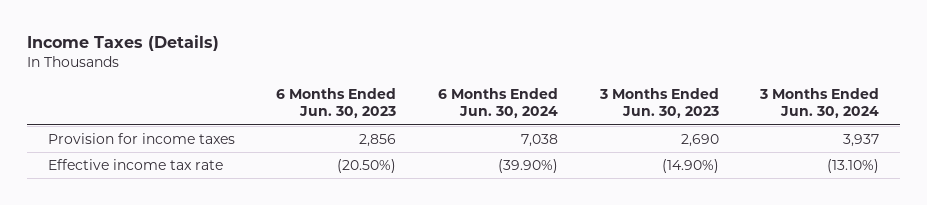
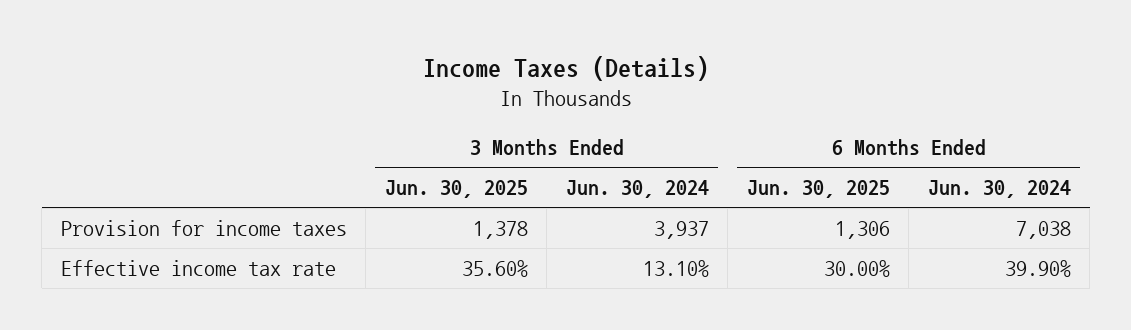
- | 6 Months Ended Jun. 30, 2023 | 6 Months Ended Jun. 30, 2024 | 3 Months Ended Jun. 30, 2023 | 3 Months Ended Jun. 30, 2024
+ | 3 Months Ended Jun. 30, 2025 | 3 Months Ended Jun. 30, 2024 | 6 Months Ended Jun. 30, 2025 | 6 Months Ended Jun. 30, 2024
- Effective income tax rate | (20.50%) | (39.90%) | (14.90%) | (13.10%)
+ Effective income tax rate | 35.60% | 13.10% | 30.00% | 39.90%

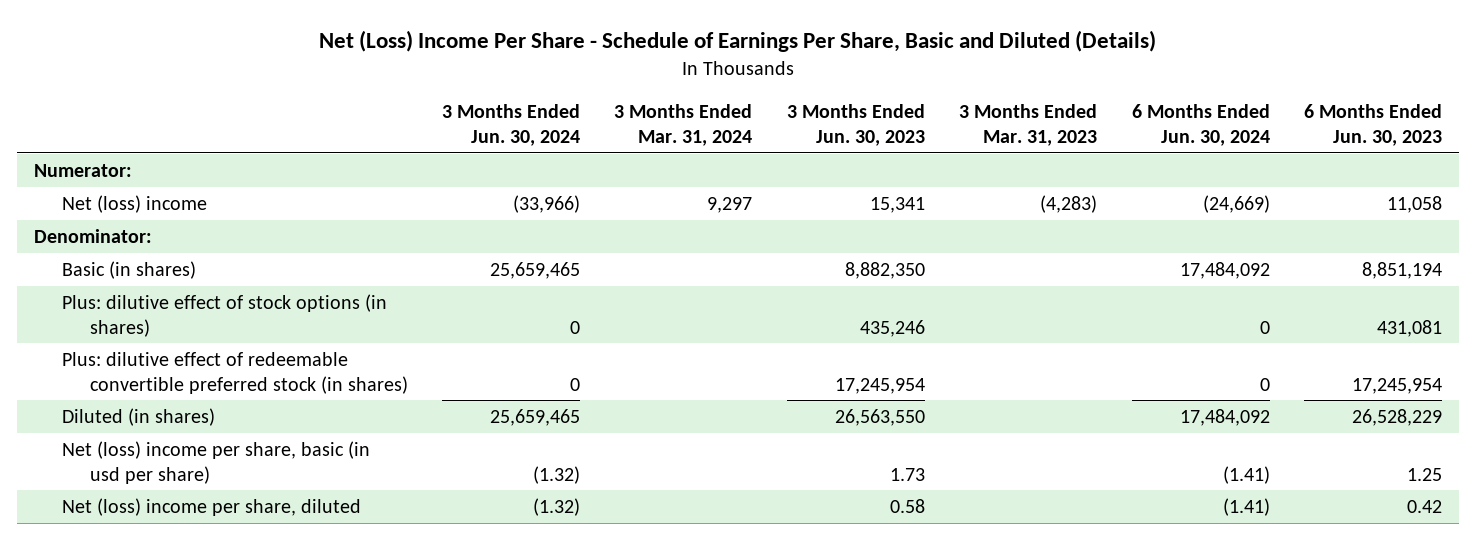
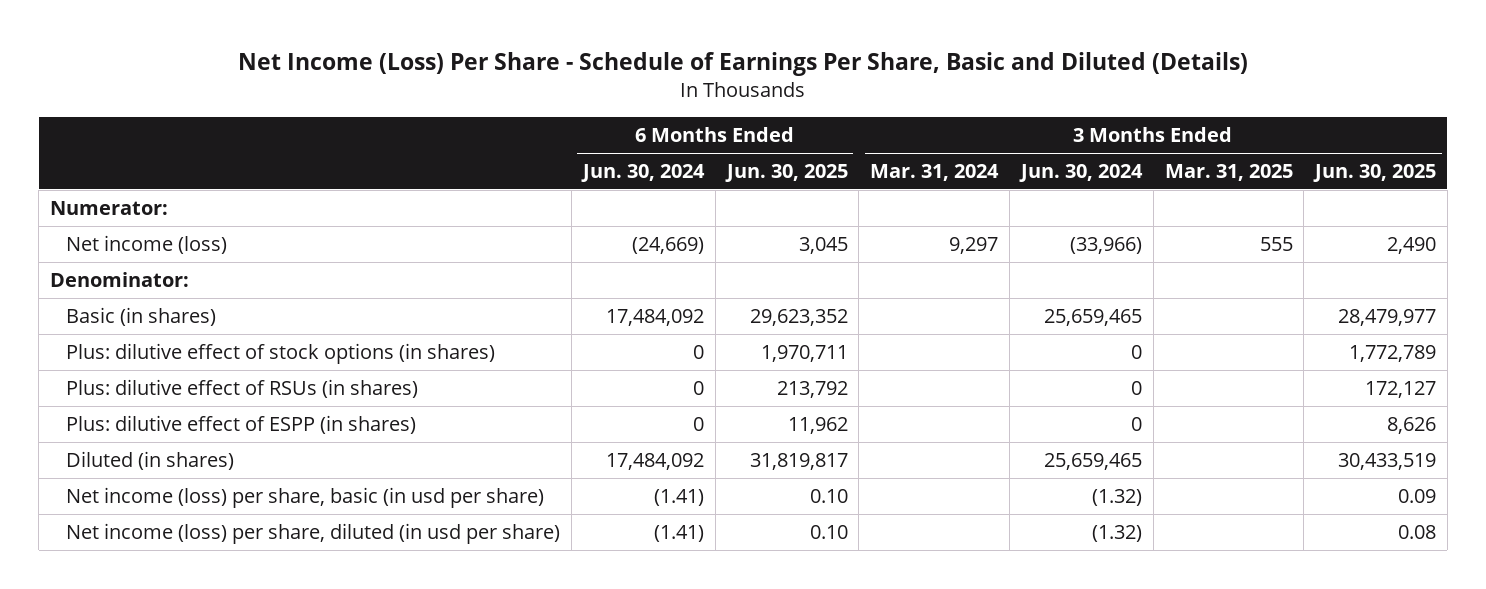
- Net (Loss) Income Per Share - Schedule of Earnings Per Share, Basic and Diluted (Details)
+ Net Income (Loss) Per Share - Schedule of Earnings Per Share, Basic and Diluted (Details)
- | 3 Months Ended Jun. 30, 2024 | 3 Months Ended Mar. 31, 2024 | 3 Months Ended Jun. 30, 2023 | 3 Months Ended Mar. 31, 2023 | 6 Months Ended Jun. 30, 2024 | 6 Months Ended Jun. 30, 2023
+ | 6 Months Ended Jun. 30, 2024 | 6 Months Ended Jun. 30, 2025 | 3 Months Ended Mar. 31, 2024 | 3 Months Ended Jun. 30, 2024 | 3 Months Ended Mar. 31, 2025 | 3 Months Ended Jun. 30, 2025
- Net (loss) income | (33,966) | 9,297 | 15,341 | (4,283) | (24,669) | 11,058
+ Net income (loss) | (24,669) | 3,045 | 9,297 | (33,966) | 555 | 2,490
- Plus: dilutive effect of redeemable convertible preferred stock (in shares) | 0 | | 17,245,954 | | 0 | 17,245,954
+ Plus: dilutive effect of RSUs (in shares) | 0 | 213,792 | | 0 | | 172,127
+ Plus: dilutive effect of ESPP (in shares) | 0 | 11,962 | | 0 | | 8,626
- Net (loss) income per share, basic (in usd per share) | (1.32) | | 1.73 | | (1.41) | 1.25
- Net (loss) income per share, diluted | (1.32) | | 0.58 | | (1.41) | 0.42
+ Net income (loss) per share, basic (in usd per share) | (1.41) | 0.10 | | (1.32) | | 0.09
+ Net income (loss) per share, diluted (in usd per share) | (1.41) | 0.10 | | (1.32) | | 0.08

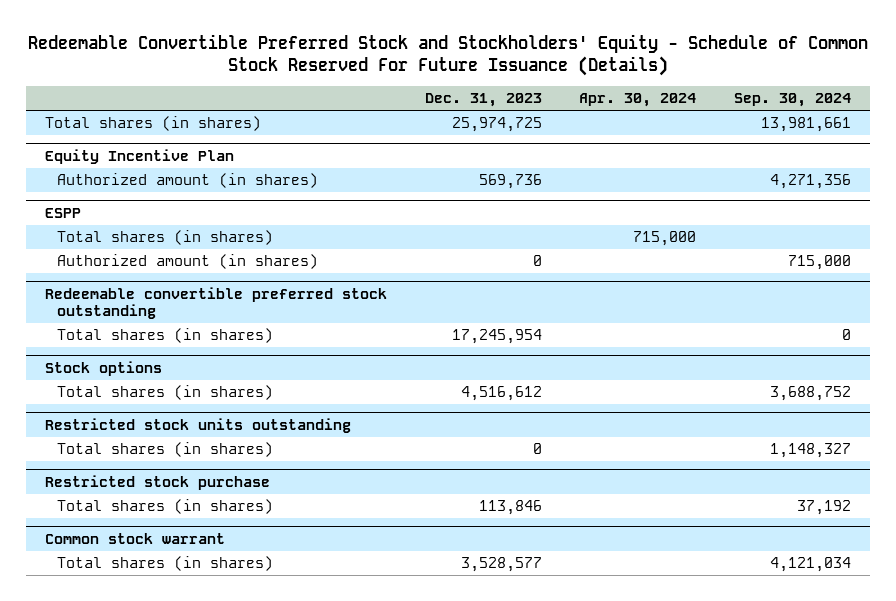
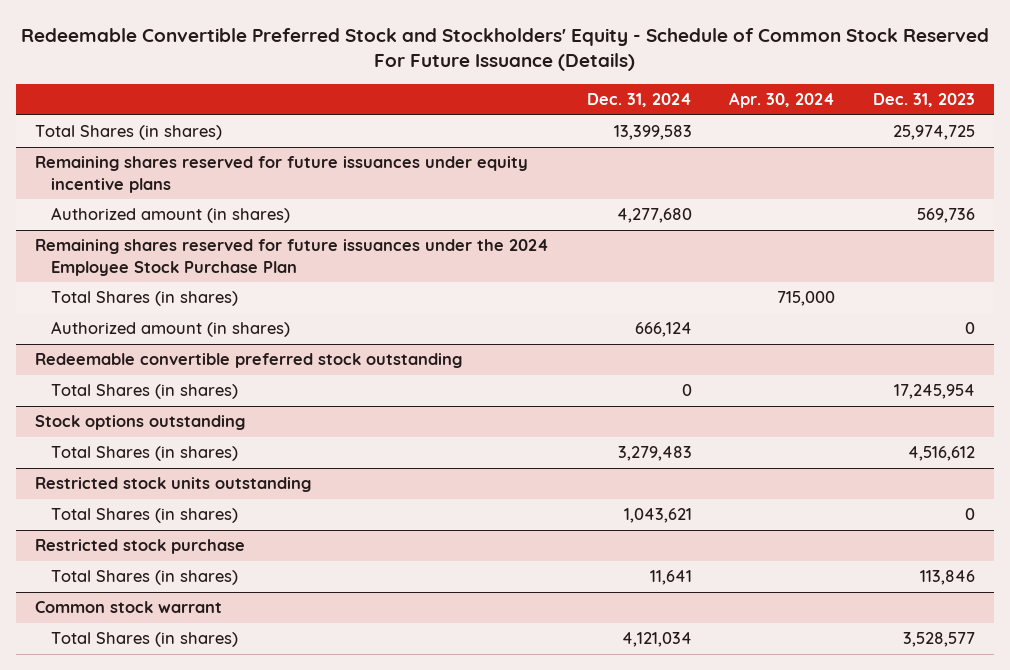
- | Dec. 31, 2023 | Apr. 30, 2024 | Sep. 30, 2024
+ | Dec. 31, 2024 | Apr. 30, 2024 | Dec. 31, 2023
- Total shares (in shares) | 25,974,725 | | 13,981,661
- Equity Incentive Plan
+ Total Shares (in shares) | 13,399,583 | | 25,974,725
+ Remaining shares reserved for future issuances under equity incentive plans
- ESPP
- Total shares (in shares) | | 715,000 |
+ Remaining shares reserved for future issuances under the 2024 Employee Stock Purchase Plan
+ Total Shares (in shares) | | 715,000 |
@ Redeemable convertible preferred stock outstanding
- Total shares (in shares) | 17,245,954 | | 0
- Stock options
- Total shares (in shares) | 4,516,612 | | 3,688,752
@ Redeemable convertible preferred stock outstanding
+ Total Shares (in shares) | 0 | | 17,245,954
+ Stock options outstanding
+ Total Shares (in shares) | 3,279,483 | | 4,516,612
@ Restricted stock units outstanding
- Total shares (in shares) | 0 | | 1,148,327
+ Total Shares (in shares) | 1,043,621 | | 0
@ Restricted stock purchase
- Total shares (in shares) | 113,846 | | 37,192
+ Total Shares (in shares) | 11,641 | | 113,846
@ Common stock warrant
- Total shares (in shares) | 3,528,577 | | 4,121,034
+ Total Shares (in shares) | 4,121,034 | | 3,528,577

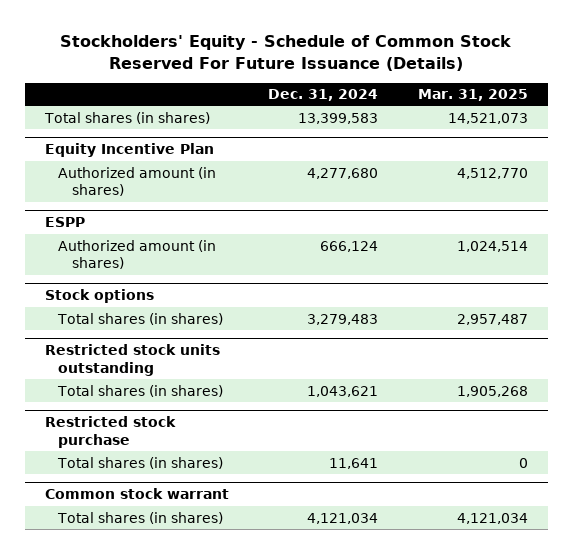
- Redeemable Convertible Preferred Stock and Stockholders' Equity - Schedule of Common Stock Reserved For Future Issuance (Details)
+ Stockholders' Equity - Schedule of Common Stock Reserved For Future Issuance (Details)
- | Dec. 31, 2024 | Apr. 30, 2024 | Dec. 31, 2023
+ | Dec. 31, 2024 | Mar. 31, 2025
- Total Shares (in shares) | 13,399,583 | | 25,974,725
- Remaining shares reserved for future issuances under equity incentive plans
+ Total shares (in shares) | 13,399,583 | 14,521,073
+ Equity Incentive Plan
- Remaining shares reserved for future issuances under the 2024 Employee Stock Purchase Plan
- Total Shares (in shares) | | 715,000 |
+ ESPP
- Redeemable convertible preferred stock outstanding
- Total Shares (in shares) | 0 | | 17,245,954
- Stock options outstanding
- Total Shares (in shares) | 3,279,483 | | 4,516,612
+ Stock options
+ Total shares (in shares) | 3,279,483 | 2,957,487
@ Restricted stock units outstanding
- Total Shares (in shares) | 1,043,621 | | 0
+ Total shares (in shares) | 1,043,621 | 1,905,268
@ Restricted stock purchase
- Total Shares (in shares) | 11,641 | | 113,846
+ Total shares (in shares) | 11,641 | 0
@ Common stock warrant
- Total Shares (in shares) | 4,121,034 | | 3,528,577
+ Total shares (in shares) | 4,121,034 | 4,121,034

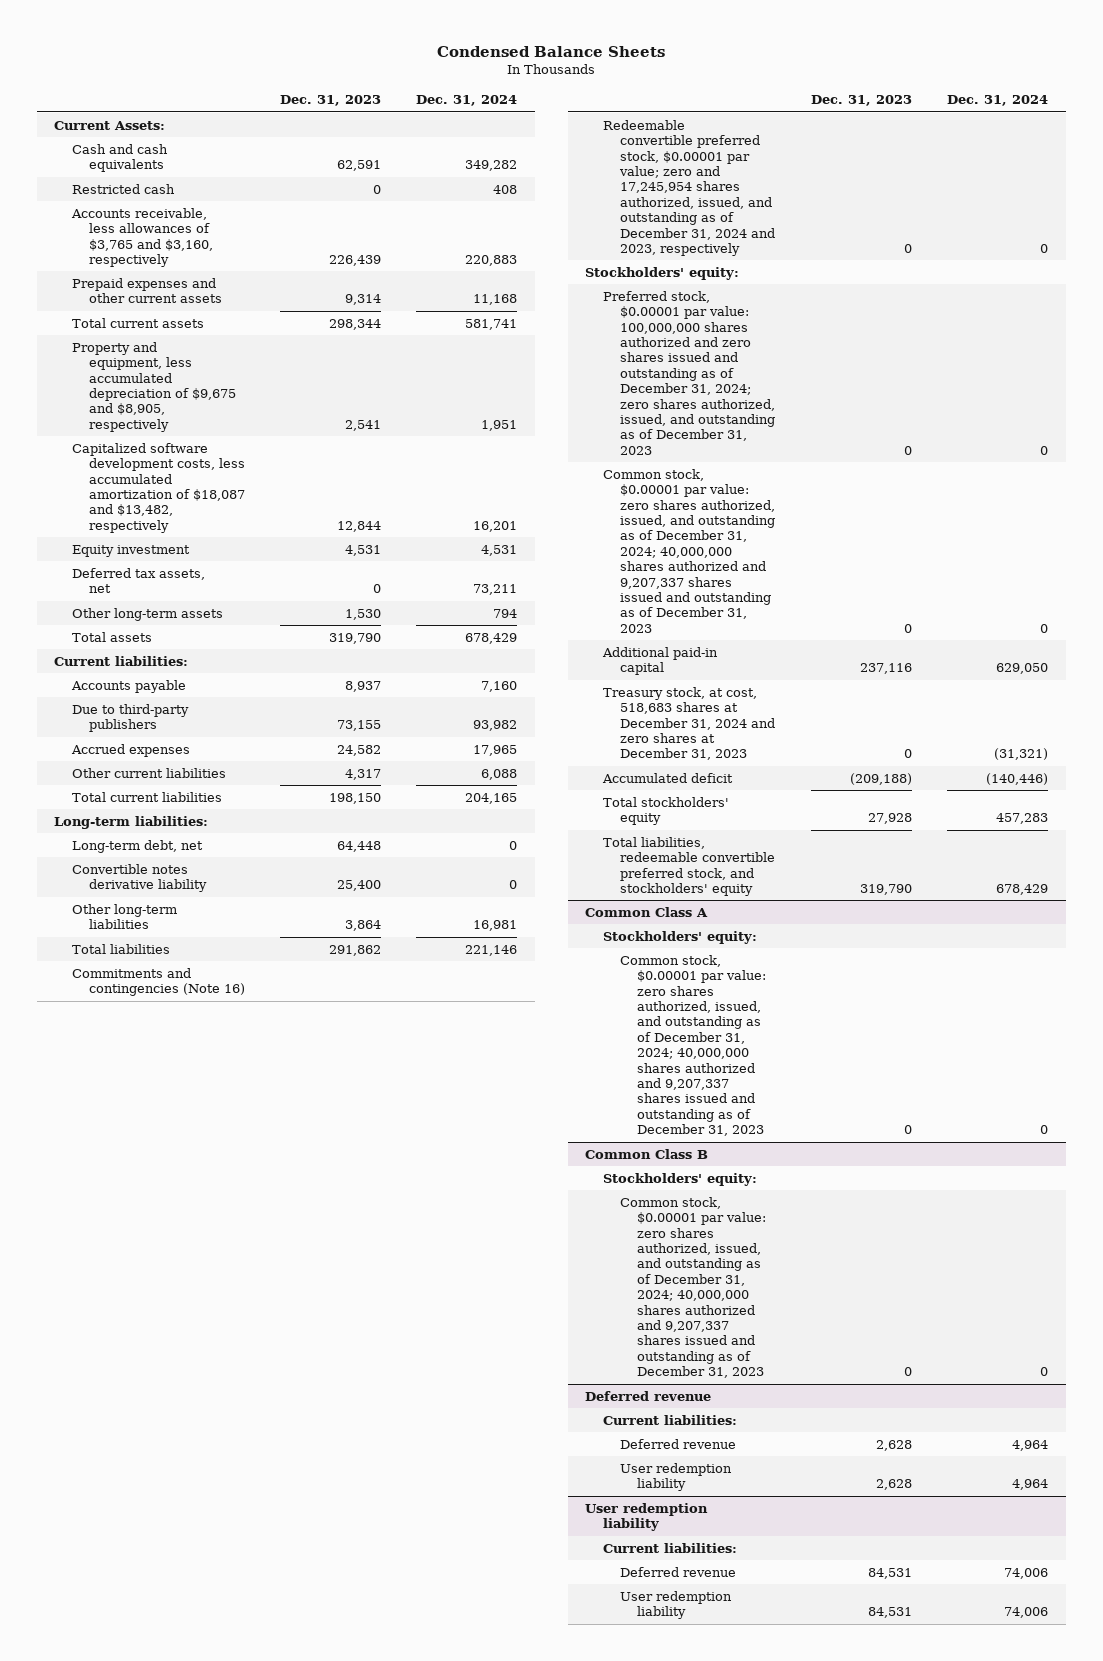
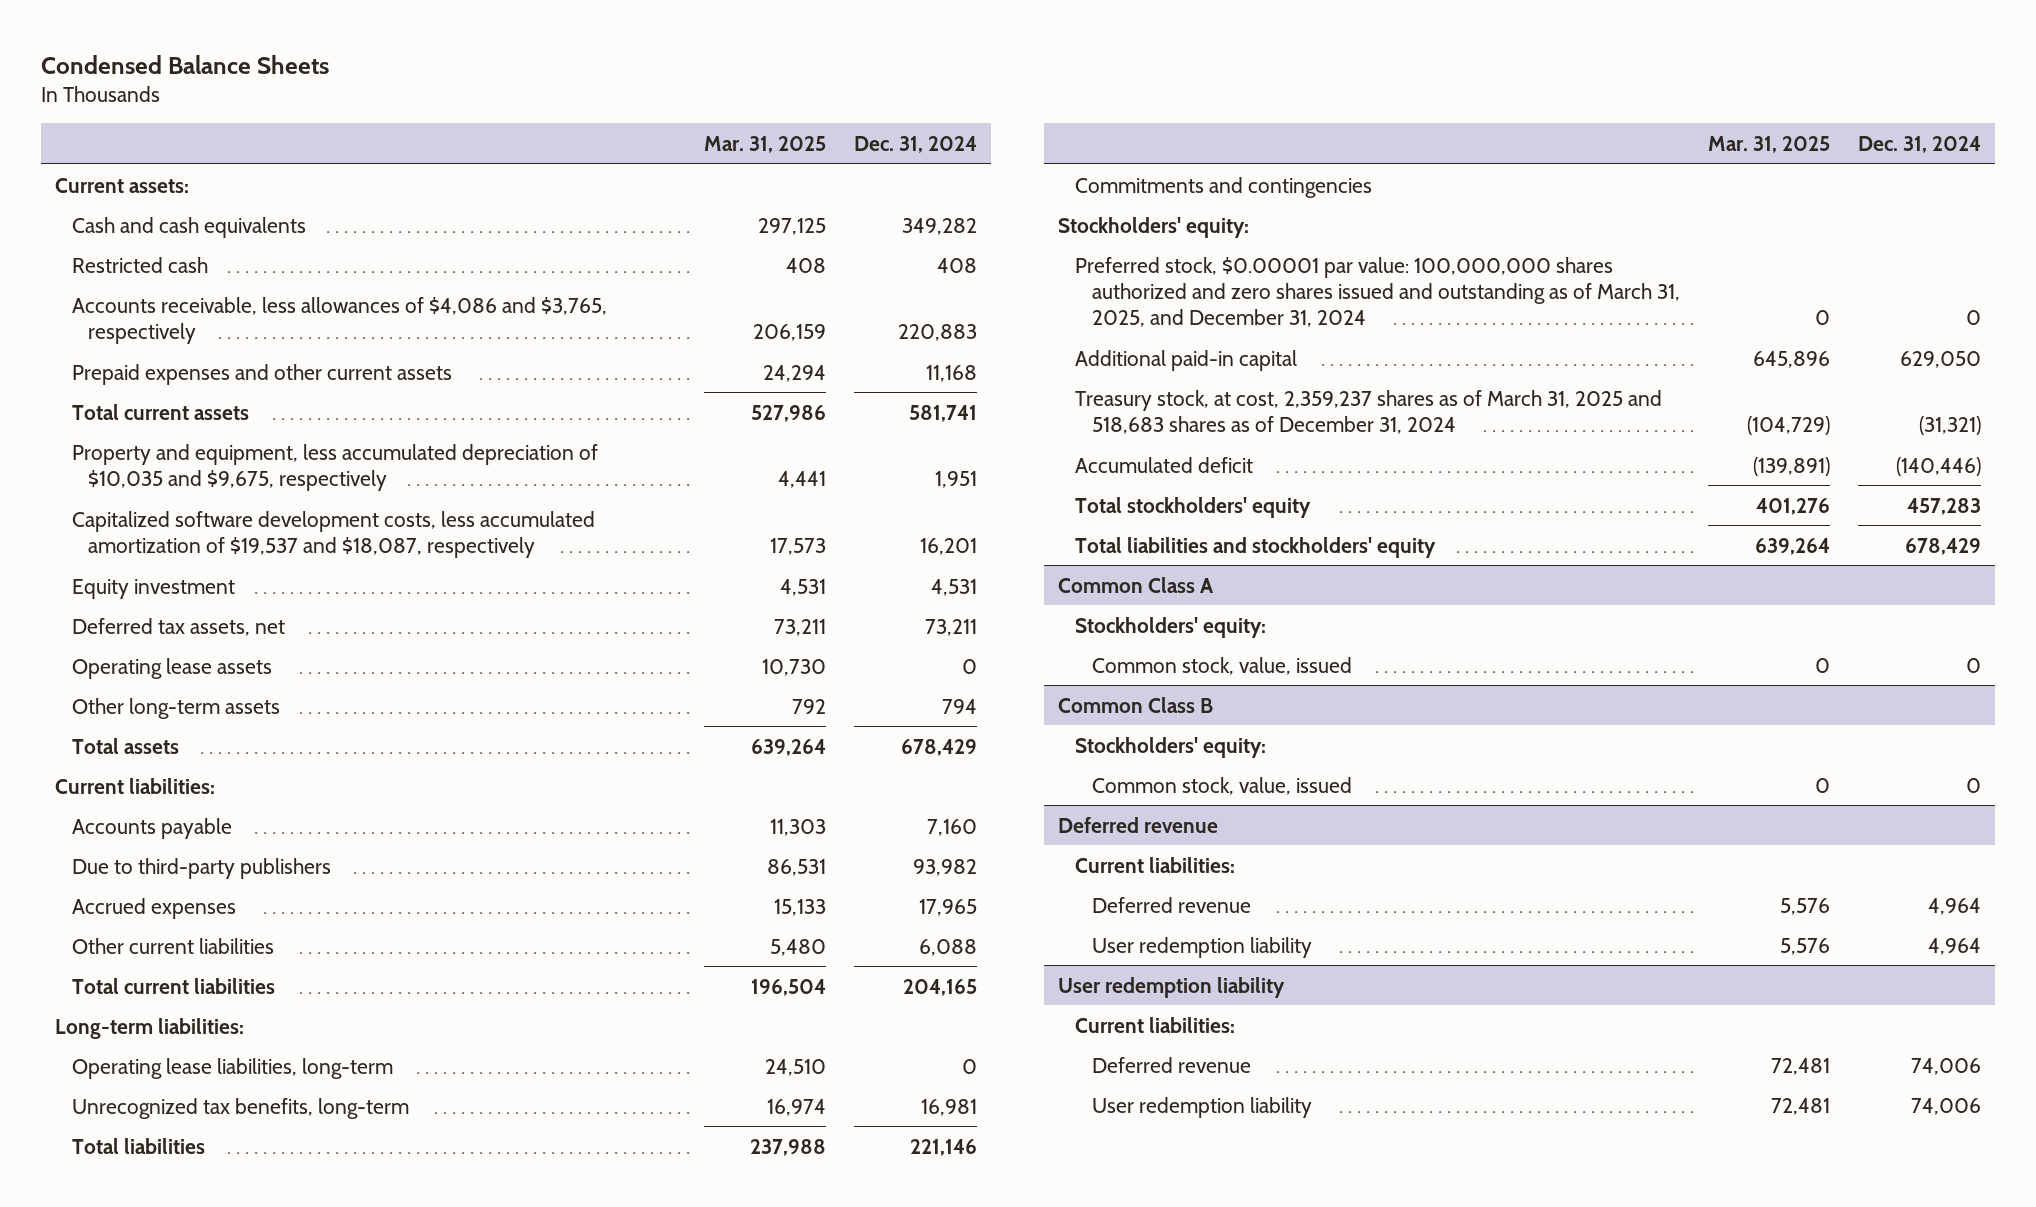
- | Dec. 31, 2023 | Dec. 31, 2024
+ | Mar. 31, 2025 | Dec. 31, 2024
- Current Assets:
+ Current assets:
- Accounts receivable, less allowances of $3,765 and $3,160, respectively | 226,439 | 220,883
+ Accounts receivable, less allowances of $4,086 and $3,765, respectively | 206,159 | 220,883
- Property and equipment, less accumulated depreciation of $9,675 and $8,905, respectively | 2,541 | 1,951
- Capitalized software development costs, less accumulated amortization of $18,087 and $13,482, respectively | 12,844 | 16,201
+ Property and equipment, less accumulated depreciation of $10,035 and $9,675, respectively | 4,441 | 1,951
+ Capitalized software development costs, less accumulated amortization of $19,537 and $18,087, respectively | 17,573 | 16,201
+ Operating lease assets | 10,730 | 0
- Long-term debt, net | 64,448 | 0
- Convertible notes derivative liability | 25,400 | 0
- Other long-term liabilities | 3,864 | 16,981
+ Operating lease liabilities, long-term | 24,510 | 0
+ Unrecognized tax benefits, long-term | 16,974 | 16,981
- Commitments and contingencies (Note 16)
- Redeemable convertible preferred stock, $0.00001 par value; zero and 17,245,954 shares authorized, issued, and outstanding as of December 31, 2024 and 2023, respectively | 0 | 0
+ Commitments and contingencies
- Preferred stock, $0.00001 par value: 100,000,000 shares authorized and zero shares issued and outstanding as of December 31, 2024; zero shares authorized, issued, and outstanding as of December 31, 2023 | 0 | 0
- Common stock, $0.00001 par value: zero shares authorized, issued, and outstanding as of December 31, 2024; 40,000,000 shares authorized and 9,207,337 shares issued and outstanding as of December 31, 2023 | 0 | 0
+ Preferred stock, $0.00001 par value: 100,000,000 shares authorized and zero shares issued and outstanding as of March 31, 2025, and December 31, 2024 | 0 | 0
- Treasury stock, at cost, 518,683 shares at December 31, 2024 and zero shares at December 31, 2023 | 0 | (31,321)
+ Treasury stock, at cost, 2,359,237 shares as of March 31, 2025 and 518,683 shares as of December 31, 2024 | (104,729) | (31,321)
- Total liabilities, redeemable convertible preferred stock, and stockholders' equity | 319,790 | 678,429
+ Total liabilities and stockholders' equity | 639,264 | 678,429
@ Common Class A
- Common stock, $0.00001 par value: zero shares authorized, issued, and outstanding as of December 31, 2024; 40,000,000 shares authorized and 9,207,337 shares issued and outstanding as of December 31, 2023 | 0 | 0
+ Common stock, value, issued | 0 | 0
@ Common Class B
- Common stock, $0.00001 par value: zero shares authorized, issued, and outstanding as of December 31, 2024; 40,000,000 shares authorized and 9,207,337 shares issued and outstanding as of December 31, 2023 | 0 | 0
+ Common stock, value, issued | 0 | 0

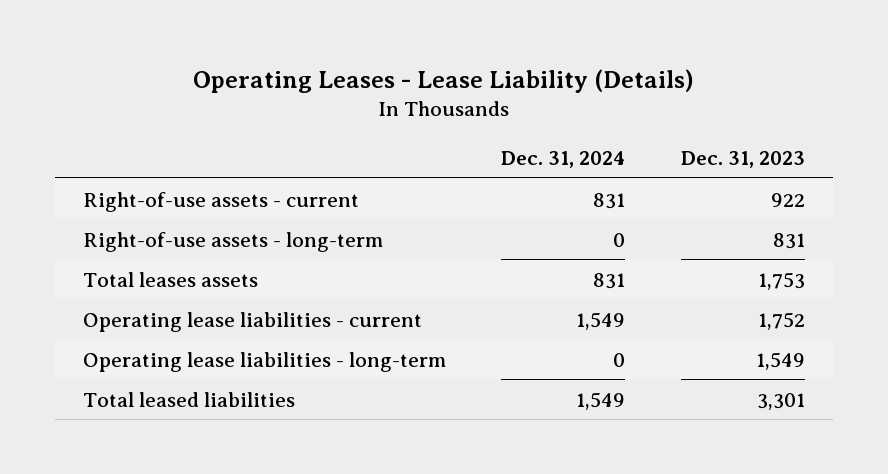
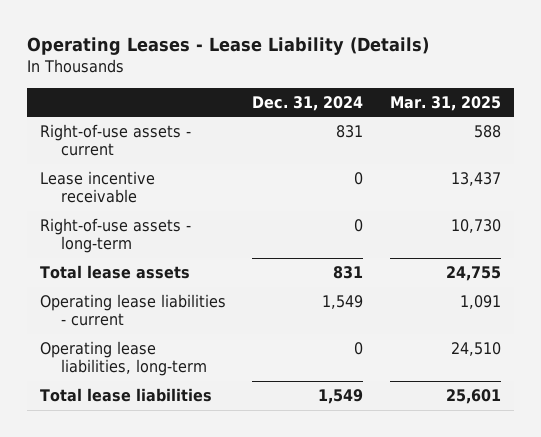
- | Dec. 31, 2024 | Dec. 31, 2023
+ | Dec. 31, 2024 | Mar. 31, 2025
+ Lease incentive receivable | 0 | 13,437
- Total leases assets | 831 | 1,753
+ Total lease assets | 831 | 24,755
- Operating lease liabilities - long-term | 0 | 1,549
- Total leased liabilities | 1,549 | 3,301
+ Operating lease liabilities, long-term | 0 | 24,510
+ Total lease liabilities | 1,549 | 25,601

